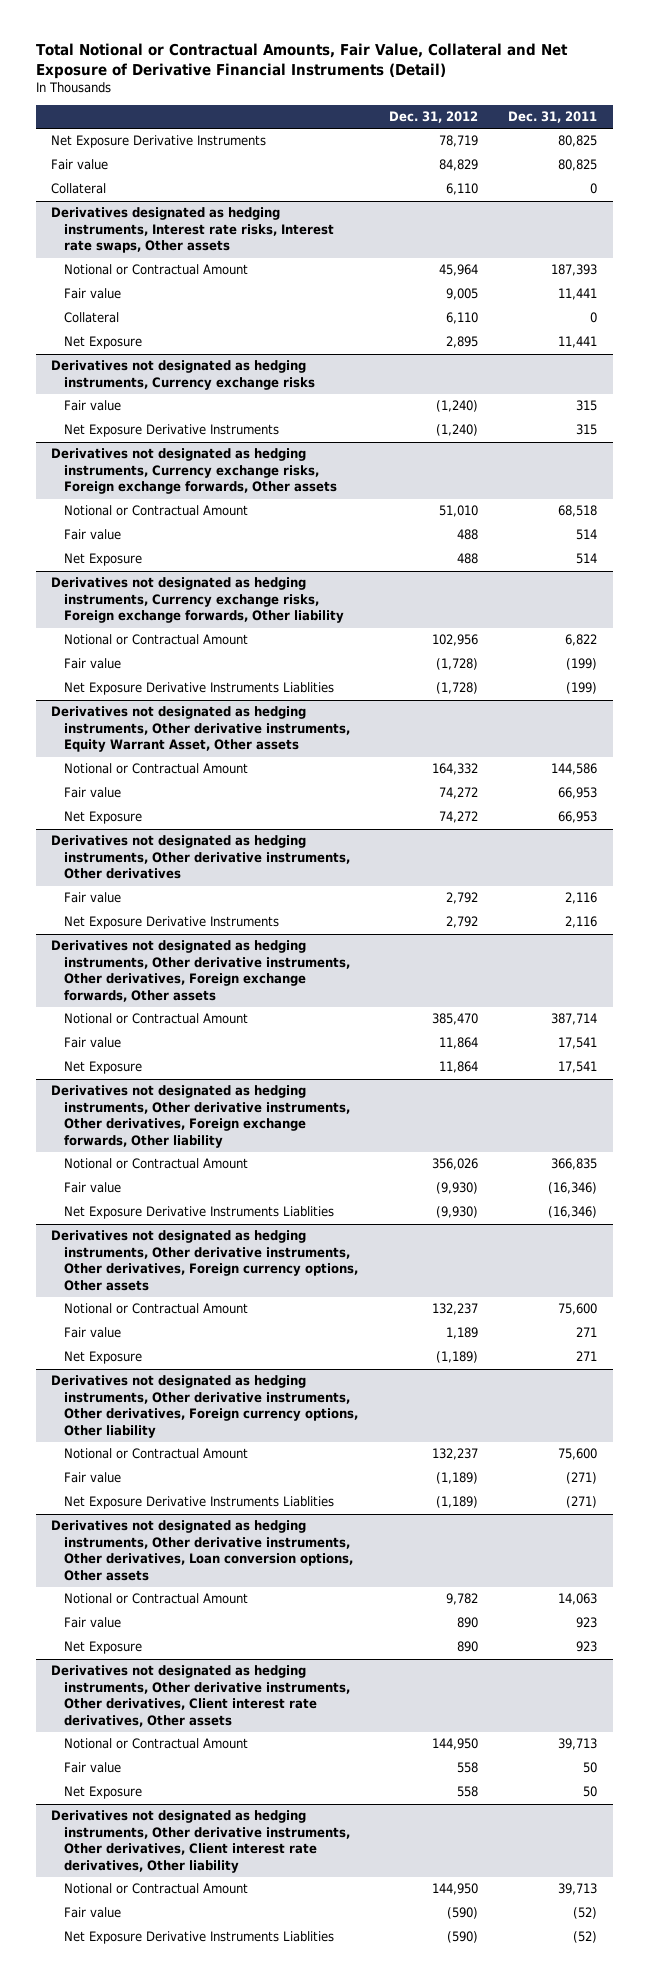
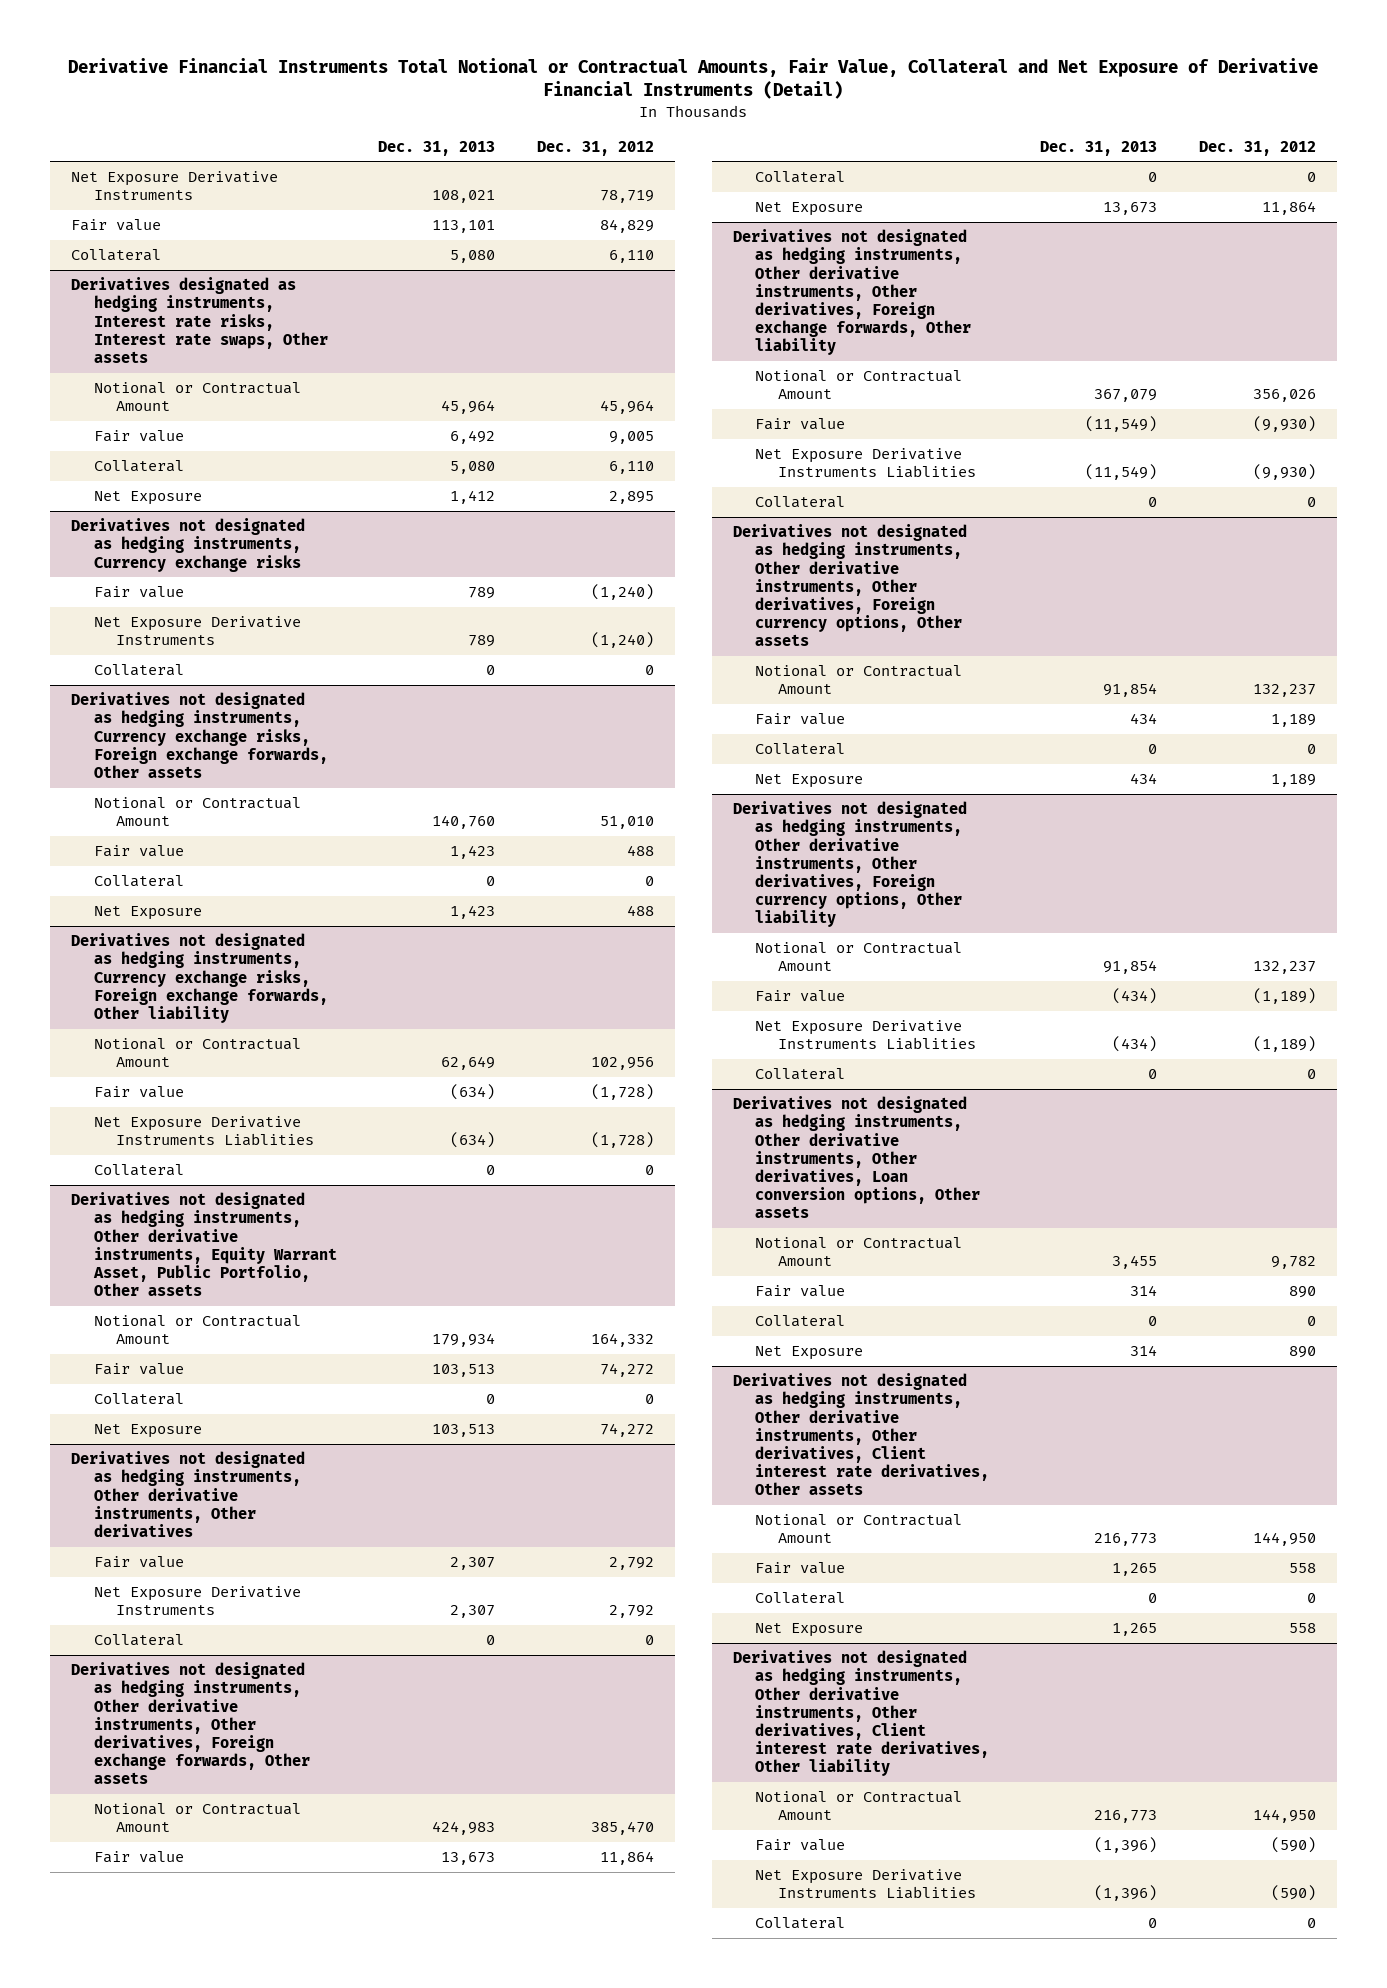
- Total Notional or Contractual Amounts, Fair Value, Collateral and Net Exposure of Derivative Financial Instruments (Detail)
+ Derivative Financial Instruments Total Notional or Contractual Amounts, Fair Value, Collateral and Net Exposure of Derivative Financial Instruments (Detail)
- | Dec. 31, 2012 | Dec. 31, 2011
+ | Dec. 31, 2013 | Dec. 31, 2012
@ Derivatives not designated as hedging instruments, Currency exchange risks
+ Collateral | 0 | 0
@ Derivatives not designated as hedging instruments, Currency exchange risks, Foreign exchange forwards, Other assets
+ Collateral | 0 | 0
- Derivatives not designated as hedging instruments, Other derivative instruments, Equity Warrant Asset, Other assets
@ Derivatives not designated as hedging instruments, Currency exchange risks, Foreign exchange forwards, Other liability
+ Collateral | 0 | 0
+ Derivatives not designated as hedging instruments, Other derivative instruments, Equity Warrant Asset, Public Portfolio, Other assets
+ Collateral | 0 | 0
@ Derivatives not designated as hedging instruments, Other derivative instruments, Other derivatives
+ Collateral | 0 | 0
@ Derivatives not designated as hedging instruments, Other derivative instruments, Other derivatives, Foreign exchange forwards, Other assets
+ Collateral | 0 | 0
@ Derivatives not designated as hedging instruments, Other derivative instruments, Other derivatives, Foreign exchange forwards, Other liability
+ Collateral | 0 | 0
@ Derivatives not designated as hedging instruments, Other derivative instruments, Other derivatives, Foreign currency options, Other assets
- Net Exposure | (1,189) | 271
+ Collateral | 0 | 0
+ Net Exposure | 434 | 1,189
@ Derivatives not designated as hedging instruments, Other derivative instruments, Other derivatives, Foreign currency options, Other liability
+ Collateral | 0 | 0
@ Derivatives not designated as hedging instruments, Other derivative instruments, Other derivatives, Loan conversion options, Other assets
+ Collateral | 0 | 0
@ Derivatives not designated as hedging instruments, Other derivative instruments, Other derivatives, Client interest rate derivatives, Other assets
+ Collateral | 0 | 0
@ Derivatives not designated as hedging instruments, Other derivative instruments, Other derivatives, Client interest rate derivatives, Other liability
+ Collateral | 0 | 0

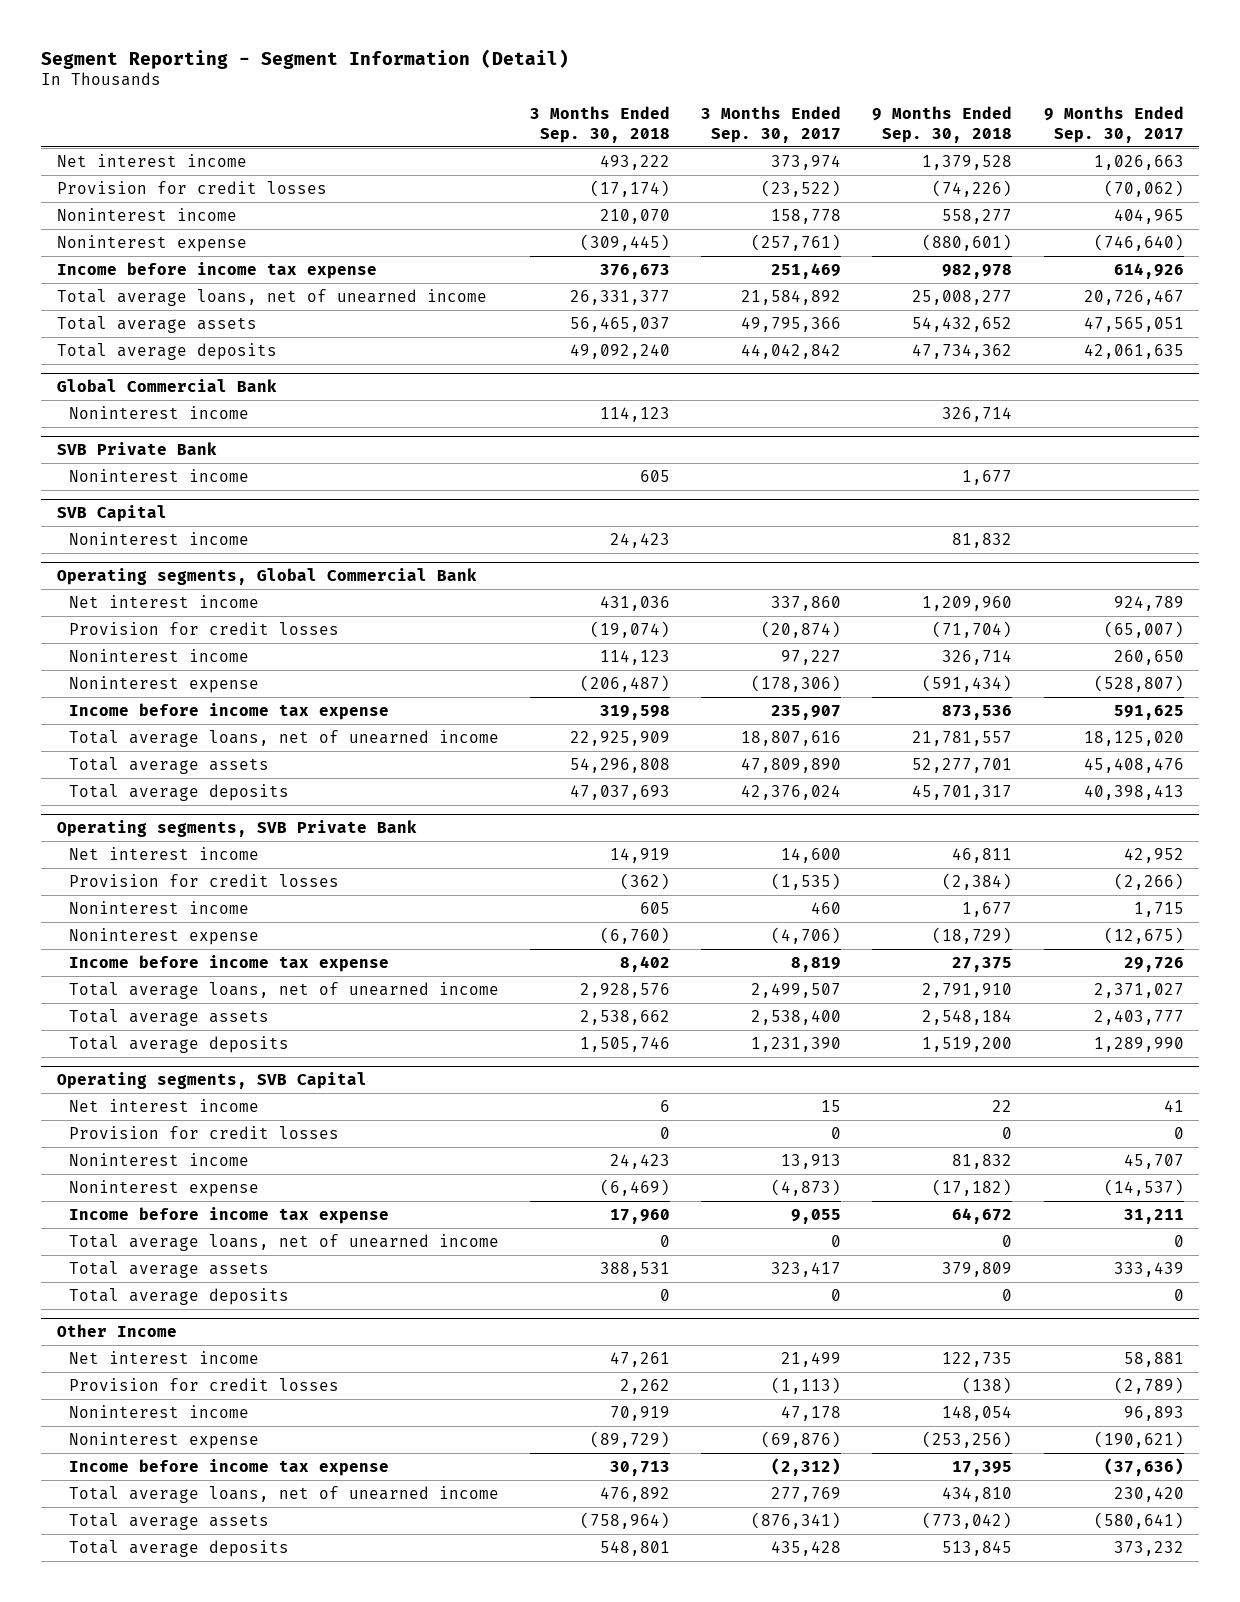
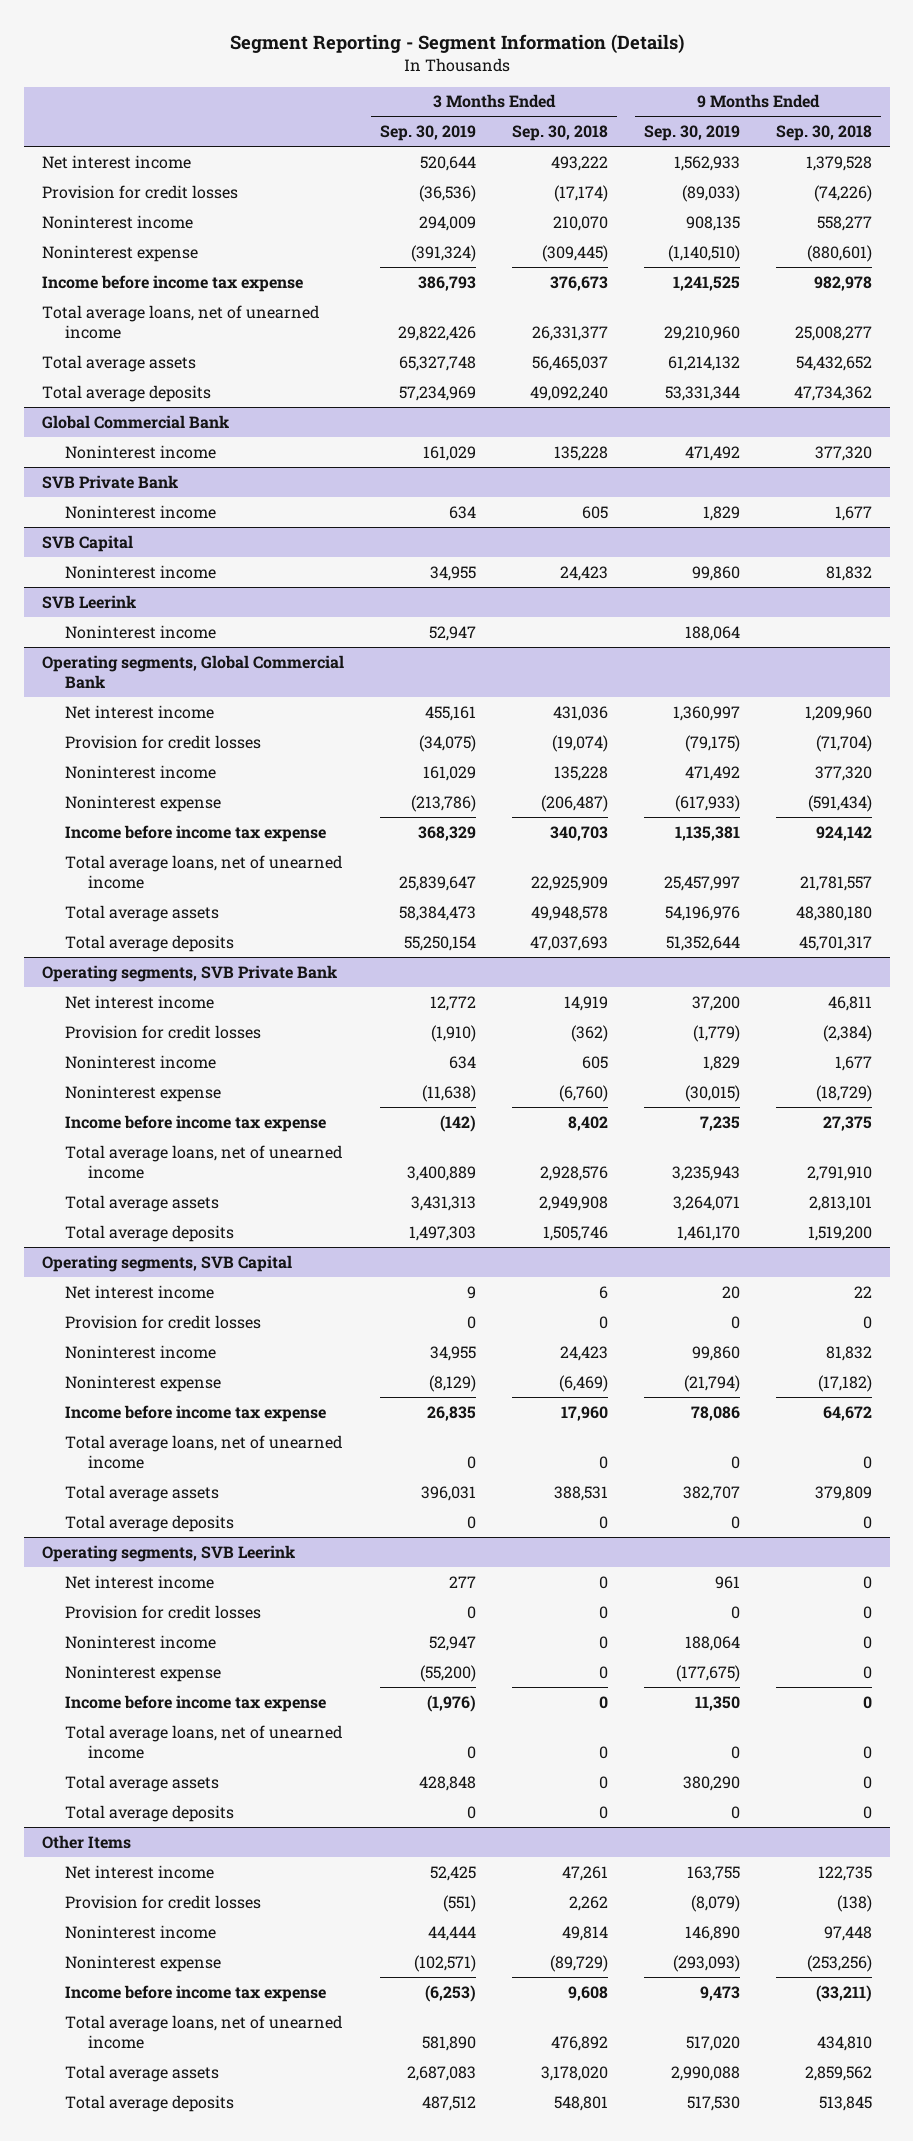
- Segment Reporting - Segment Information (Detail)
+ Segment Reporting - Segment Information (Details)
- | 3 Months Ended Sep. 30, 2018 | 3 Months Ended Sep. 30, 2017 | 9 Months Ended Sep. 30, 2018 | 9 Months Ended Sep. 30, 2017
+ | 3 Months Ended Sep. 30, 2019 | 3 Months Ended Sep. 30, 2018 | 9 Months Ended Sep. 30, 2019 | 9 Months Ended Sep. 30, 2018
@ Global Commercial Bank
- Noninterest income | 114,123 | | 326,714 |
+ Noninterest income | 161,029 | 135,228 | 471,492 | 377,320
+ SVB Leerink
+ Noninterest income | 52,947 | | 188,064 |
@ Operating segments, Global Commercial Bank
- Noninterest income | 114,123 | 97,227 | 326,714 | 260,650
+ Noninterest income | 161,029 | 135,228 | 471,492 | 377,320
- Income before income tax expense | 319,598 | 235,907 | 873,536 | 591,625
+ Income before income tax expense | 368,329 | 340,703 | 1,135,381 | 924,142
- Total average assets | 54,296,808 | 47,809,890 | 52,277,701 | 45,408,476
+ Total average assets | 58,384,473 | 49,948,578 | 54,196,976 | 48,380,180
@ Operating segments, SVB Private Bank
- Total average assets | 2,538,662 | 2,538,400 | 2,548,184 | 2,403,777
+ Total average assets | 3,431,313 | 2,949,908 | 3,264,071 | 2,813,101
- Other Income
+ Operating segments, SVB Leerink
+ Net interest income | 277 | 0 | 961 | 0
+ Provision for credit losses | 0 | 0 | 0 | 0
+ Noninterest income | 52,947 | 0 | 188,064 | 0
+ Noninterest expense | (55,200) | 0 | (177,675) | 0
+ Income before income tax expense | (1,976) | 0 | 11,350 | 0
+ Total average loans, net of unearned income | 0 | 0 | 0 | 0
+ Total average assets | 428,848 | 0 | 380,290 | 0
+ Total average deposits | 0 | 0 | 0 | 0
+ Other Items
- Noninterest income | 70,919 | 47,178 | 148,054 | 96,893
+ Noninterest income | 44,444 | 49,814 | 146,890 | 97,448
- Income before income tax expense | 30,713 | (2,312) | 17,395 | (37,636)
+ Income before income tax expense | (6,253) | 9,608 | 9,473 | (33,211)
- Total average assets | (758,964) | (876,341) | (773,042) | (580,641)
+ Total average assets | 2,687,083 | 3,178,020 | 2,990,088 | 2,859,562

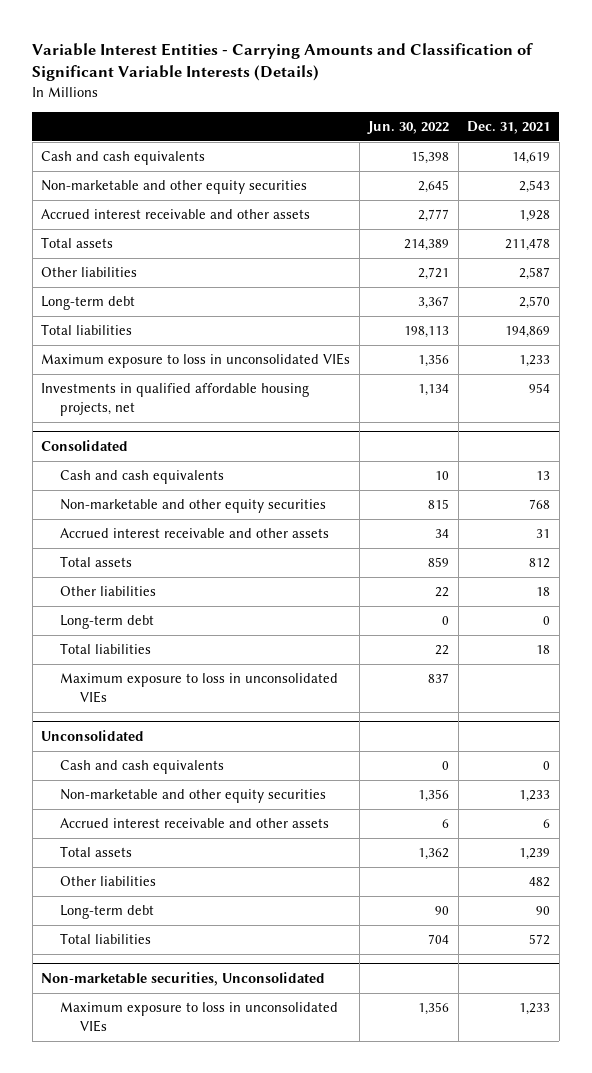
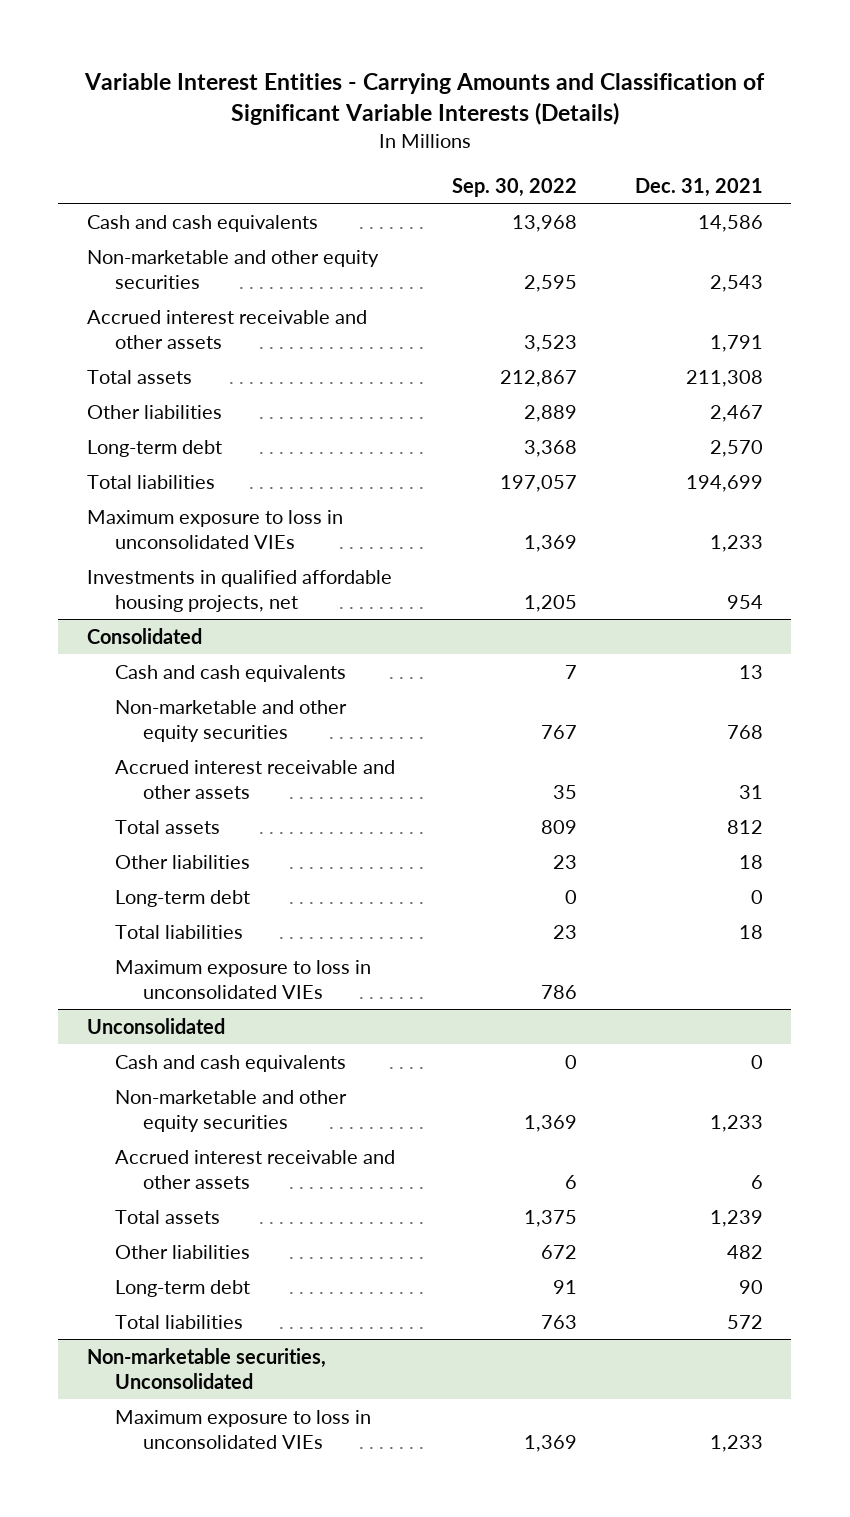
- | Jun. 30, 2022 | Dec. 31, 2021
+ | Sep. 30, 2022 | Dec. 31, 2021
- Cash and cash equivalents | 15,398 | 14,619
+ Cash and cash equivalents | 13,968 | 14,586
- Accrued interest receivable and other assets | 2,777 | 1,928
- Total assets | 214,389 | 211,478
- Other liabilities | 2,721 | 2,587
+ Accrued interest receivable and other assets | 3,523 | 1,791
+ Total assets | 212,867 | 211,308
+ Other liabilities | 2,889 | 2,467
- Total liabilities | 198,113 | 194,869
+ Total liabilities | 197,057 | 194,699

